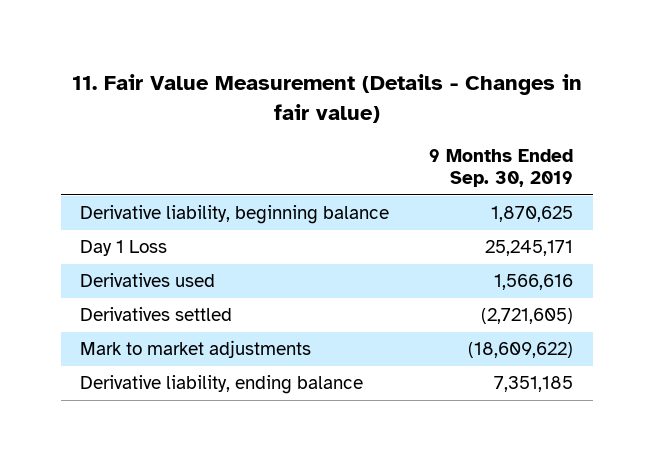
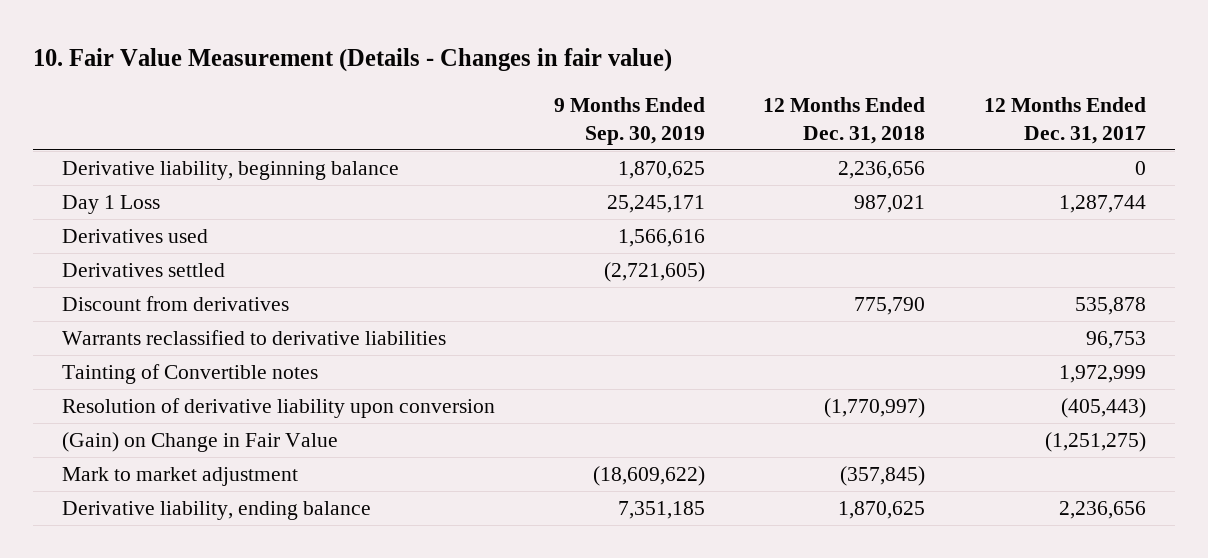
- 11. Fair Value Measurement (Details - Changes in fair value)
+ 10. Fair Value Measurement (Details - Changes in fair value)
- | 9 Months Ended Sep. 30, 2019
+ | 9 Months Ended Sep. 30, 2019 | 12 Months Ended Dec. 31, 2018 | 12 Months Ended Dec. 31, 2017
- Mark to market adjustments | (18,609,622)
+ Discount from derivatives | | 775,790 | 535,878
+ Warrants reclassified to derivative liabilities | | | 96,753
+ Tainting of Convertible notes | | | 1,972,999
+ Resolution of derivative liability upon conversion | | (1,770,997) | (405,443)
+ (Gain) on Change in Fair Value | | | (1,251,275)
+ Mark to market adjustment | (18,609,622) | (357,845) |

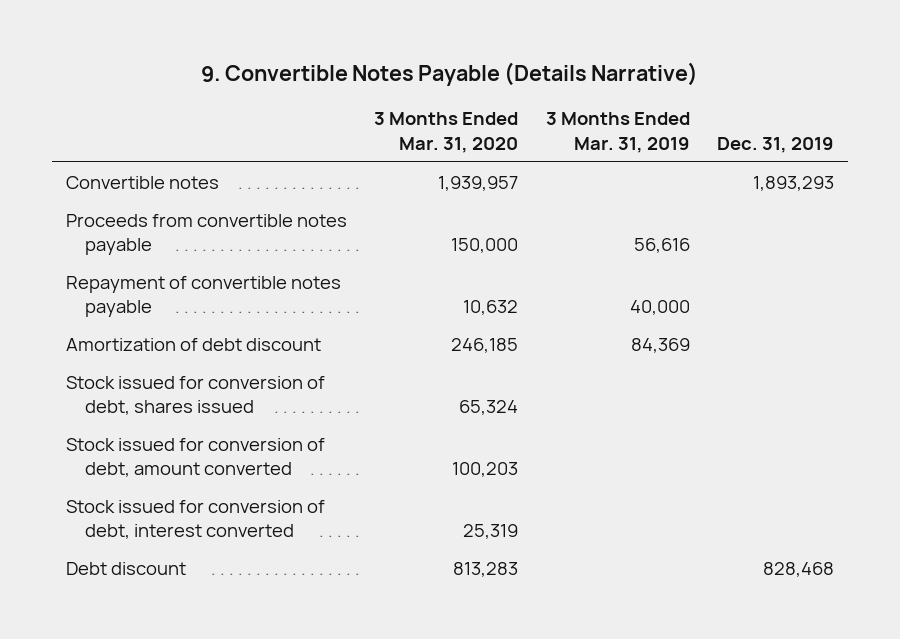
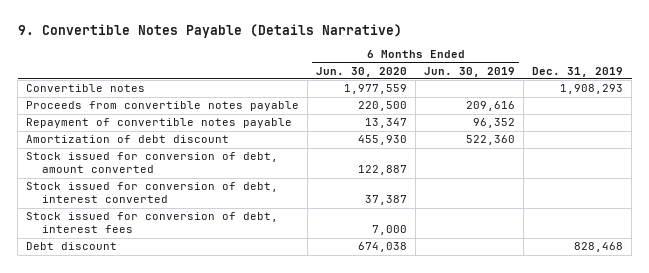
- | 3 Months Ended Mar. 31, 2020 | 3 Months Ended Mar. 31, 2019 | Dec. 31, 2019
+ | 6 Months Ended Jun. 30, 2020 | 6 Months Ended Jun. 30, 2019 | Dec. 31, 2019
- Convertible notes | 1,939,957 | | 1,893,293
+ Convertible notes | 1,977,559 | | 1,908,293
- Stock issued for conversion of debt, shares issued | 65,324 | |
+ Stock issued for conversion of debt, interest fees | 7,000 | |

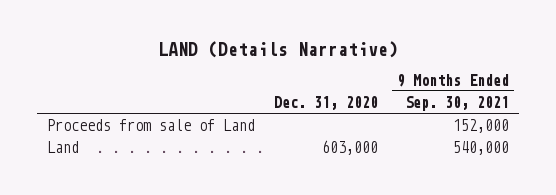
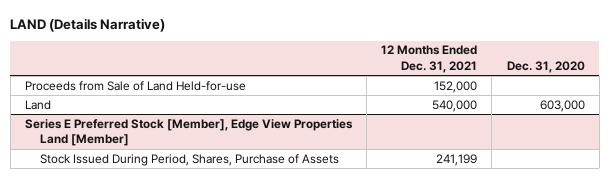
- | Dec. 31, 2020 | 9 Months Ended Sep. 30, 2021
+ | 12 Months Ended Dec. 31, 2021 | Dec. 31, 2020
- Proceeds from sale of Land | | 152,000
+ Proceeds from Sale of Land Held-for-use | 152,000 |
+ Series E Preferred Stock [Member], Edge View Properties Land [Member]
+ Stock Issued During Period, Shares, Purchase of Assets | 241,199 |

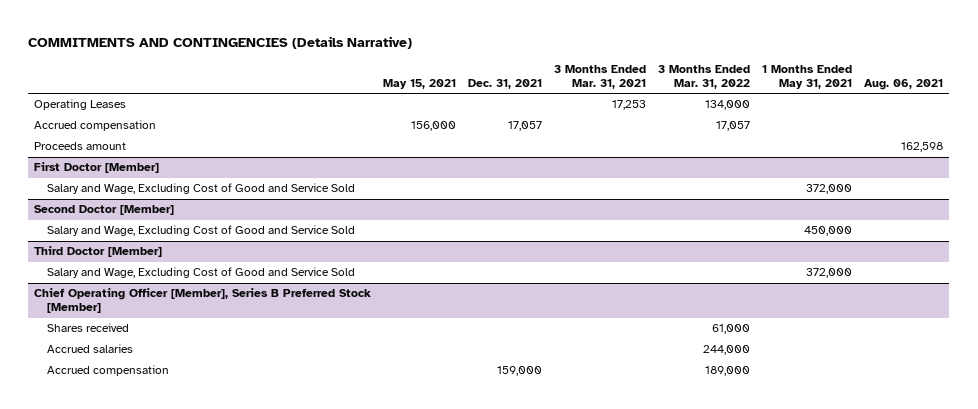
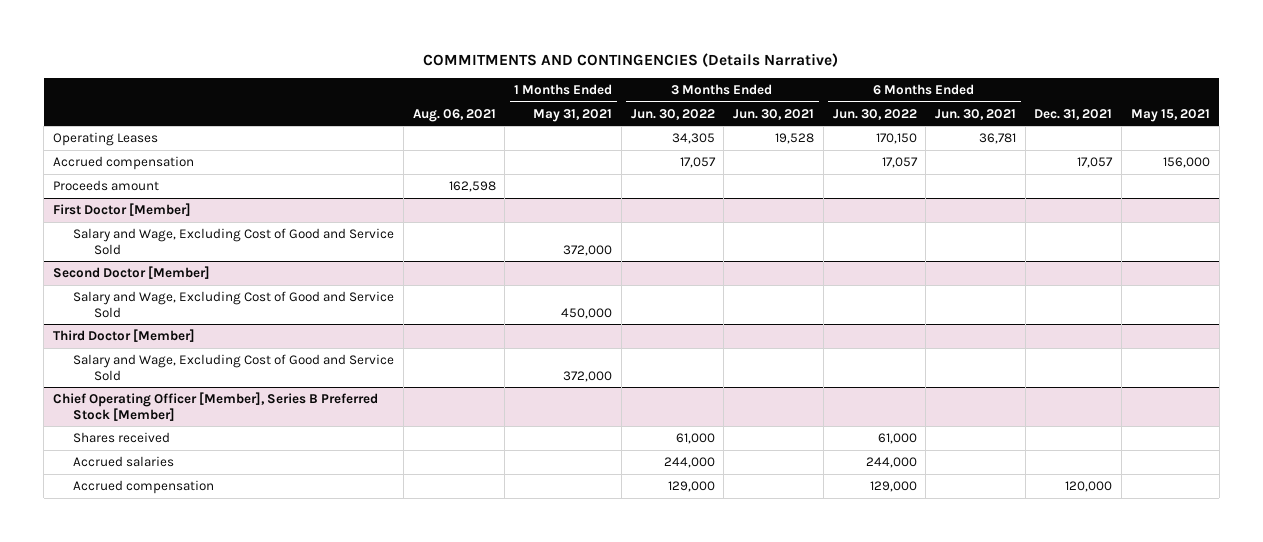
- | May 15, 2021 | Dec. 31, 2021 | 3 Months Ended Mar. 31, 2021 | 3 Months Ended Mar. 31, 2022 | 1 Months Ended May 31, 2021 | Aug. 06, 2021
+ | Aug. 06, 2021 | 1 Months Ended May 31, 2021 | 3 Months Ended Jun. 30, 2022 | 3 Months Ended Jun. 30, 2021 | 6 Months Ended Jun. 30, 2022 | 6 Months Ended Jun. 30, 2021 | Dec. 31, 2021 | May 15, 2021
@ Chief Operating Officer [Member], Series B Preferred Stock [Member]
- Accrued compensation | | 159,000 | | 189,000 | |
+ Accrued compensation | | | 129,000 | | 129,000 | | 120,000 |

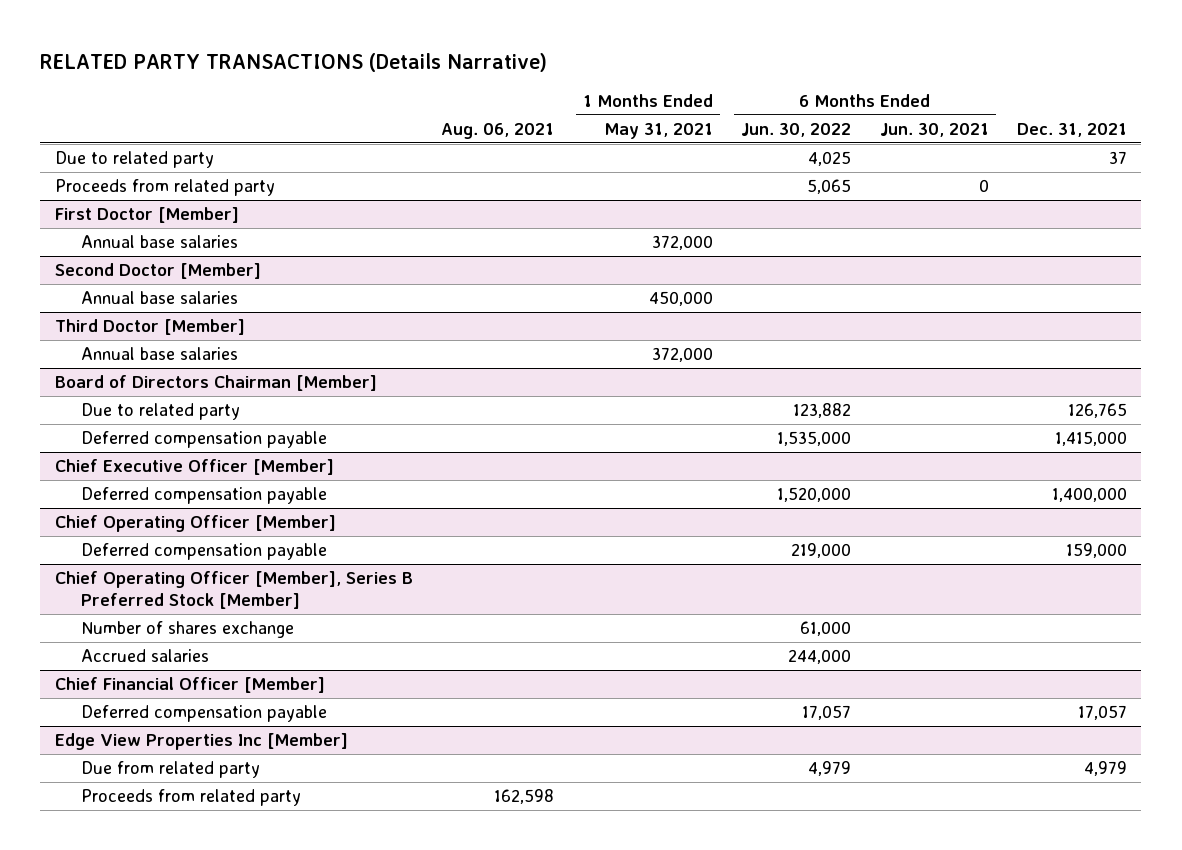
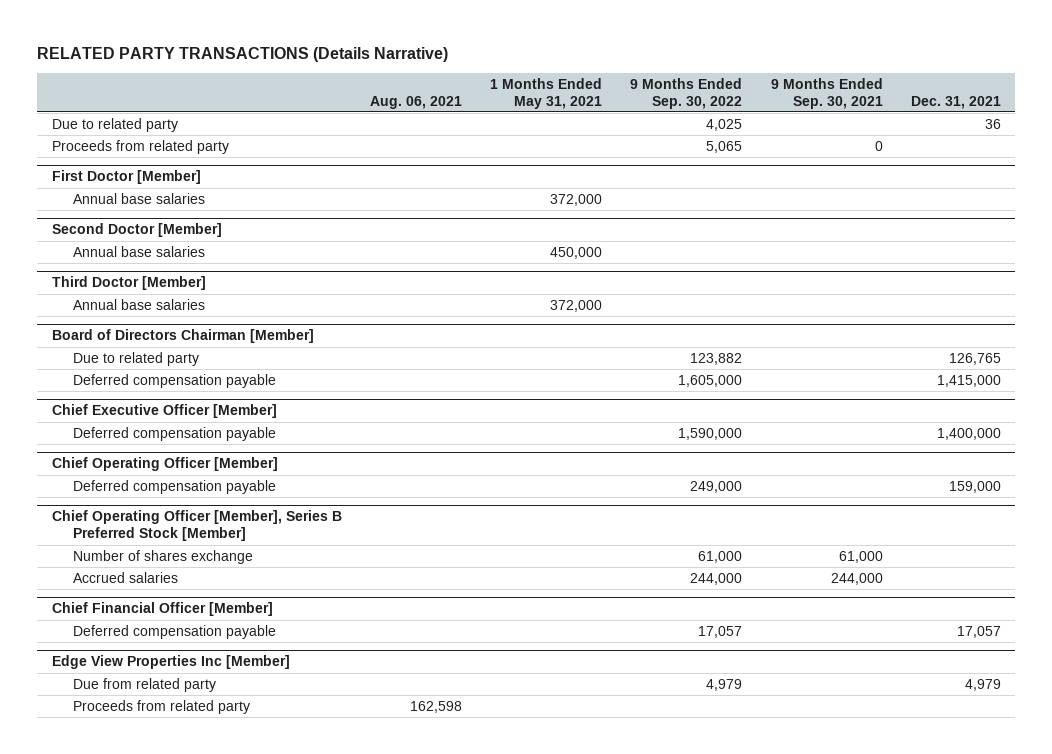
- | Aug. 06, 2021 | 1 Months Ended May 31, 2021 | 6 Months Ended Jun. 30, 2022 | 6 Months Ended Jun. 30, 2021 | Dec. 31, 2021
+ | Aug. 06, 2021 | 1 Months Ended May 31, 2021 | 9 Months Ended Sep. 30, 2022 | 9 Months Ended Sep. 30, 2021 | Dec. 31, 2021
- Due to related party | | | 4,025 | | 37
+ Due to related party | | | 4,025 | | 36

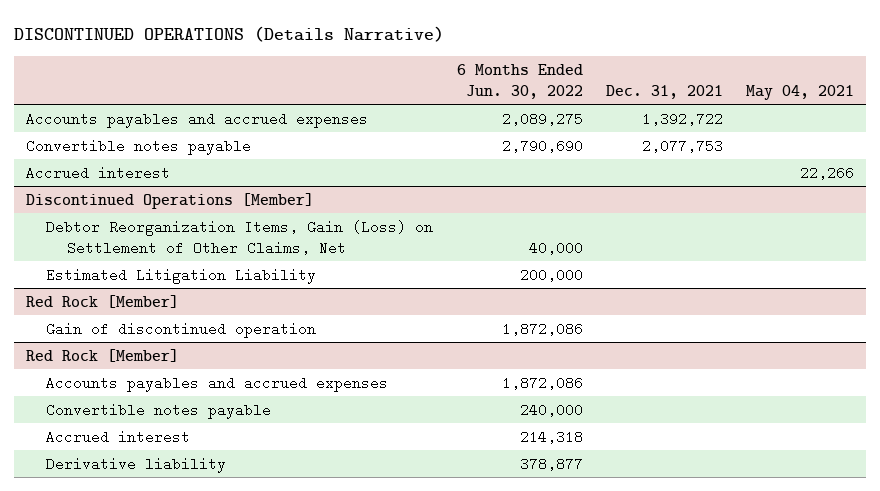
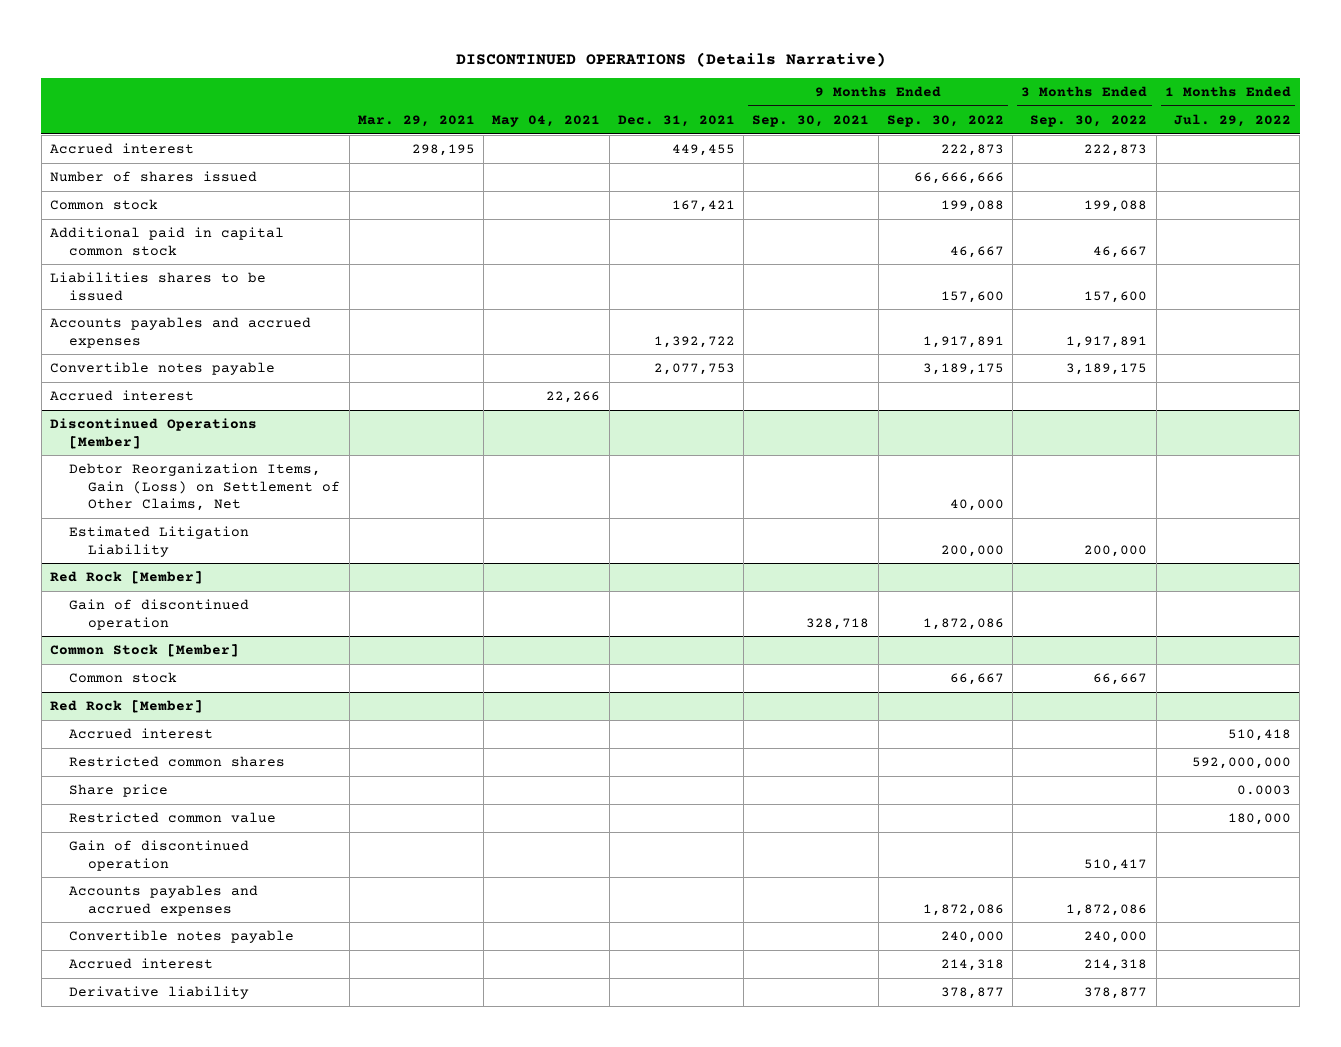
- | 6 Months Ended Jun. 30, 2022 | Dec. 31, 2021 | May 04, 2021
+ | Mar. 29, 2021 | May 04, 2021 | Dec. 31, 2021 | 9 Months Ended Sep. 30, 2021 | 9 Months Ended Sep. 30, 2022 | 3 Months Ended Sep. 30, 2022 | 1 Months Ended Jul. 29, 2022
+ Accrued interest | 298,195 | | 449,455 | | 222,873 | 222,873 |
+ Number of shares issued | | | | | 66,666,666 | |
+ Common stock | | | 167,421 | | 199,088 | 199,088 |
+ Additional paid in capital common stock | | | | | 46,667 | 46,667 |
+ Liabilities shares to be issued | | | | | 157,600 | 157,600 |
+ Common Stock [Member]
+ Common stock | | | | | 66,667 | 66,667 |
@ Red Rock [Member]
+ Accrued interest | | | | | | | 510,418
+ Restricted common shares | | | | | | | 592,000,000
+ Share price | | | | | | | 0.0003
+ Restricted common value | | | | | | | 180,000
+ Gain of discontinued operation | | | | | | 510,417 |

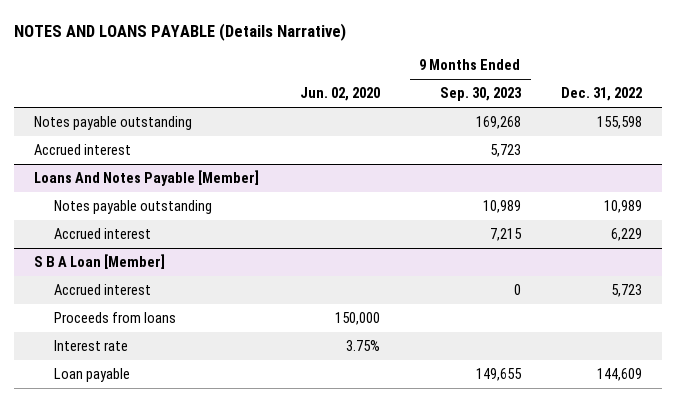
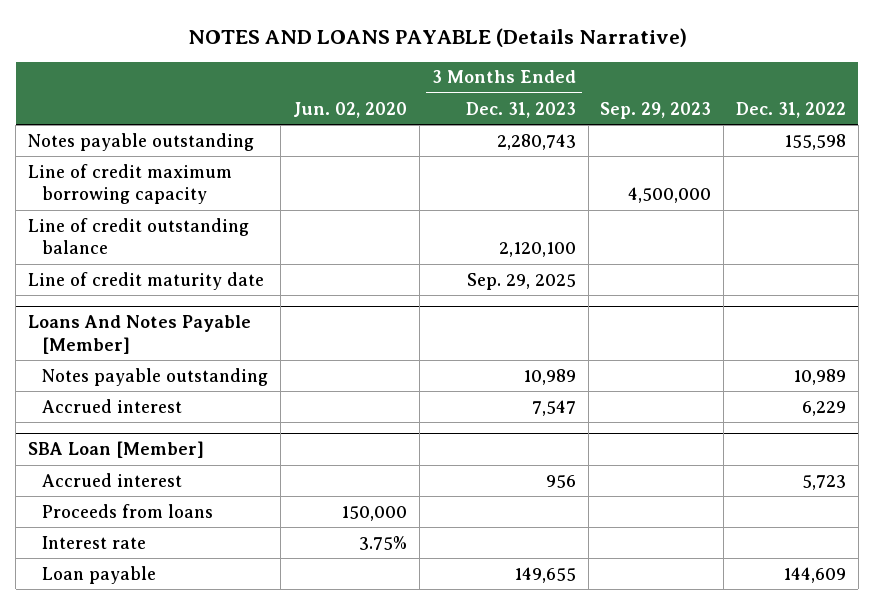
- | Jun. 02, 2020 | 9 Months Ended Sep. 30, 2023 | Dec. 31, 2022
+ | Jun. 02, 2020 | 3 Months Ended Dec. 31, 2023 | Sep. 29, 2023 | Dec. 31, 2022
- Accrued interest | | 5,723 |
+ Line of credit maximum borrowing capacity | | | 4,500,000 |
+ Line of credit outstanding balance | | 2,120,100 | |
+ Line of credit maturity date | | Sep. 29, 2025 | |
- S B A Loan [Member]
+ SBA Loan [Member]

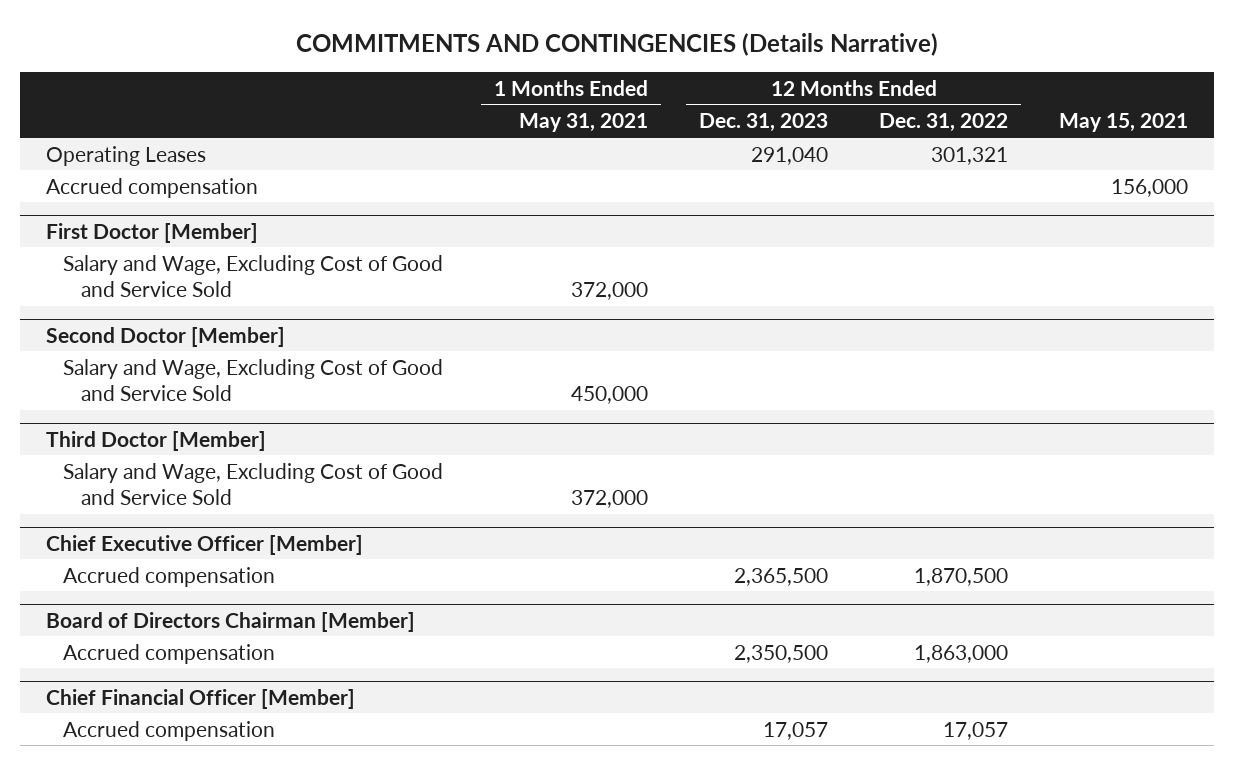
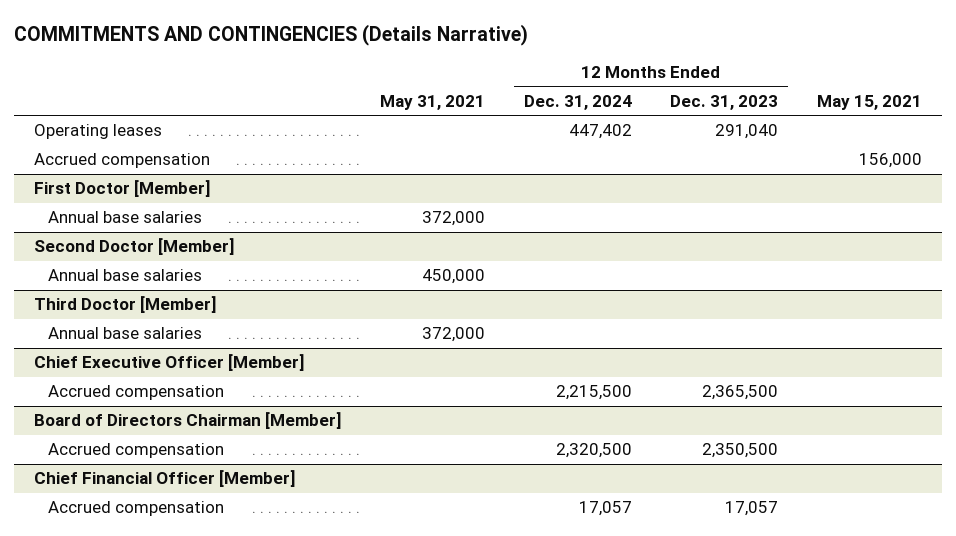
- | 1 Months Ended May 31, 2021 | 12 Months Ended Dec. 31, 2023 | 12 Months Ended Dec. 31, 2022 | May 15, 2021
+ | May 31, 2021 | 12 Months Ended Dec. 31, 2024 | 12 Months Ended Dec. 31, 2023 | May 15, 2021
- Operating Leases | | 291,040 | 301,321 |
+ Operating leases | | 447,402 | 291,040 |
@ First Doctor [Member]
- Salary and Wage, Excluding Cost of Good and Service Sold | 372,000 | | |
+ Annual base salaries | 372,000 | | |
@ Second Doctor [Member]
- Salary and Wage, Excluding Cost of Good and Service Sold | 450,000 | | |
+ Annual base salaries | 450,000 | | |
@ Third Doctor [Member]
- Salary and Wage, Excluding Cost of Good and Service Sold | 372,000 | | |
+ Annual base salaries | 372,000 | | |

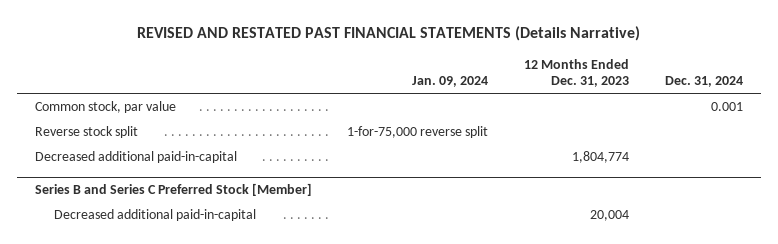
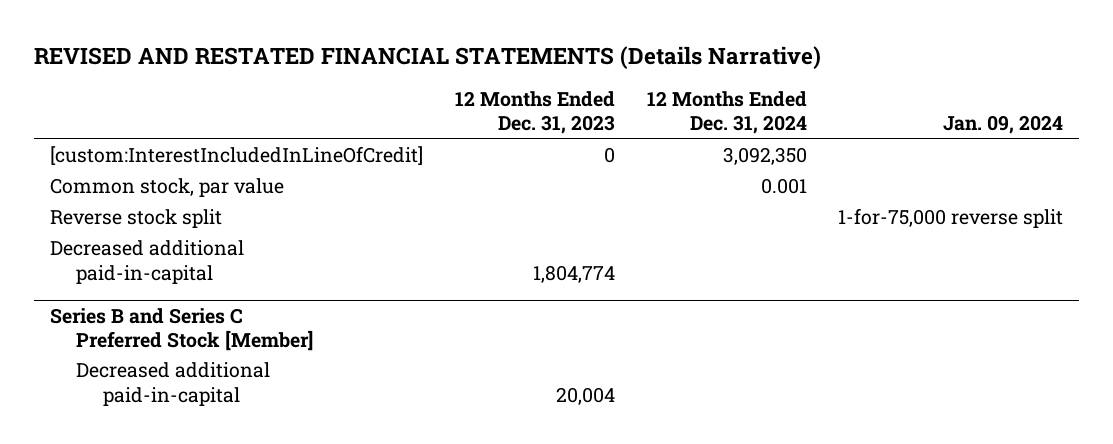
- REVISED AND RESTATED PAST FINANCIAL STATEMENTS (Details Narrative)
+ REVISED AND RESTATED FINANCIAL STATEMENTS (Details Narrative)
- | Jan. 09, 2024 | 12 Months Ended Dec. 31, 2023 | Dec. 31, 2024
+ | 12 Months Ended Dec. 31, 2023 | 12 Months Ended Dec. 31, 2024 | Jan. 09, 2024
+ [custom:InterestIncludedInLineOfCredit] | 0 | 3,092,350 |

